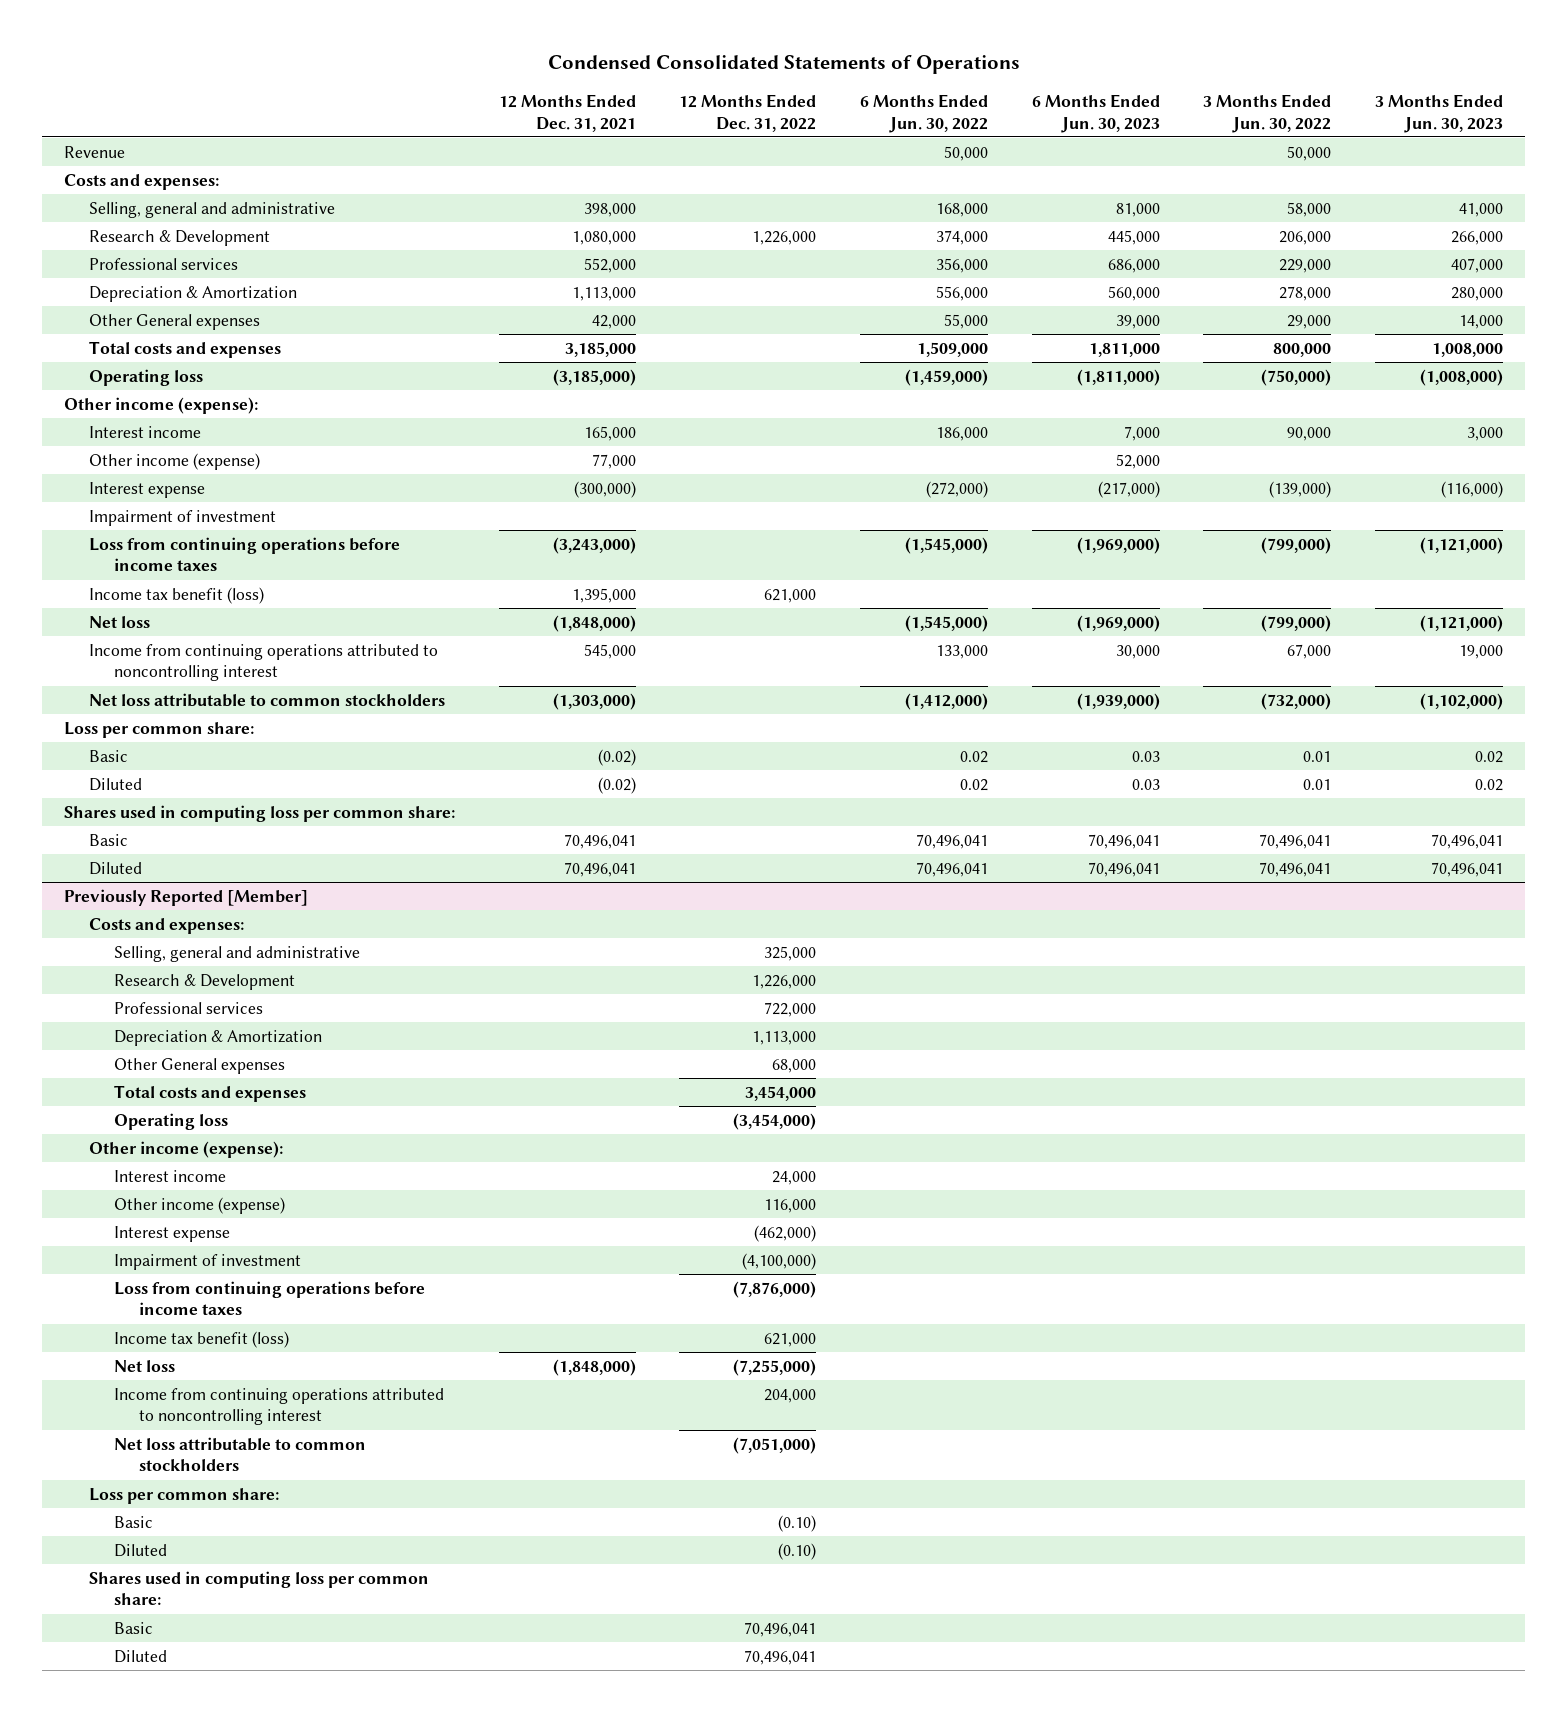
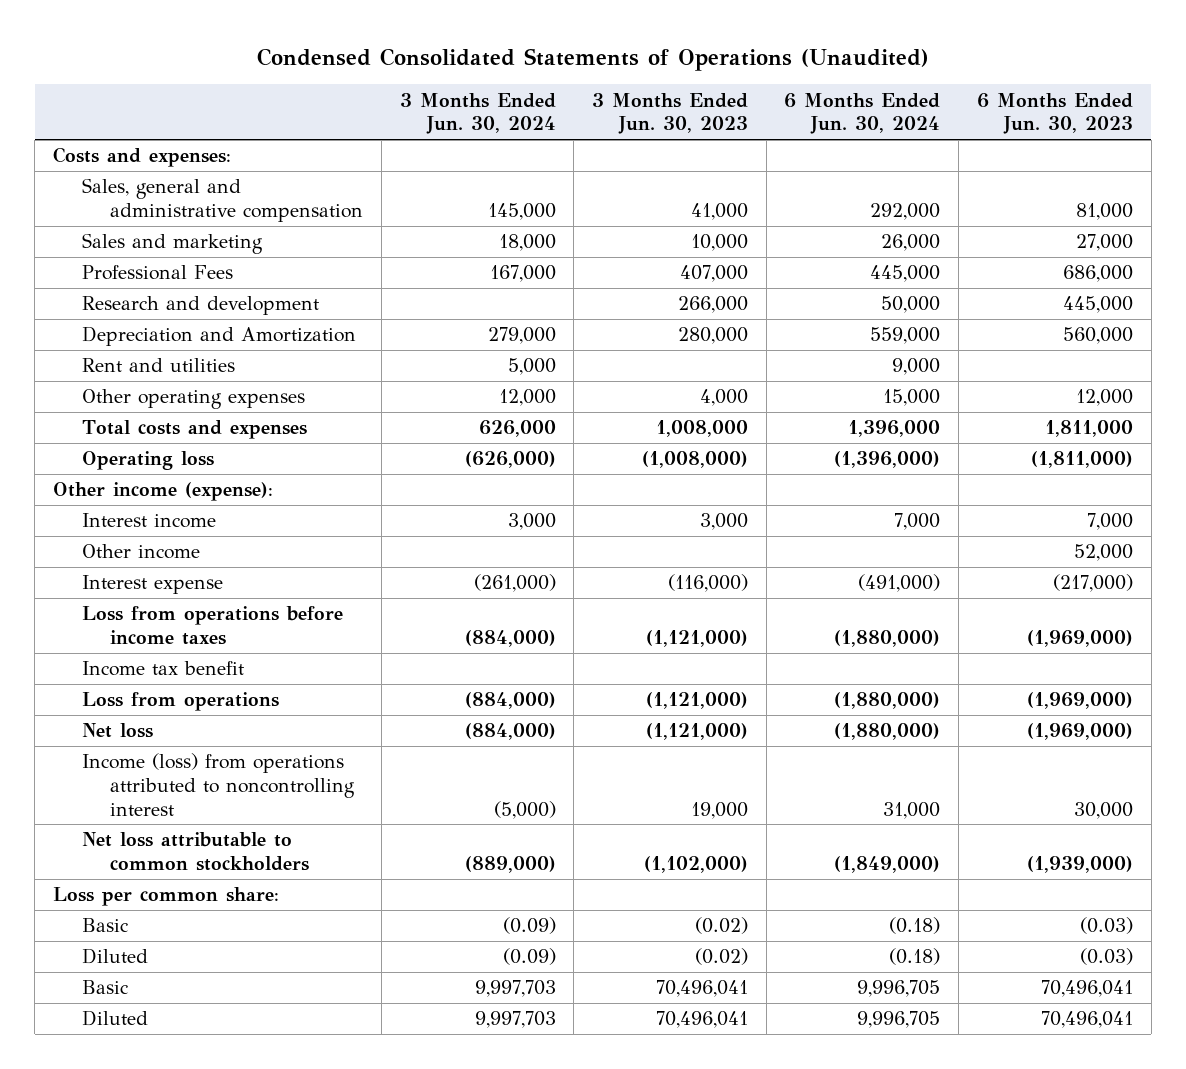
- Condensed Consolidated Statements of Operations
+ Condensed Consolidated Statements of Operations (Unaudited)
- | 12 Months Ended Dec. 31, 2021 | 12 Months Ended Dec. 31, 2022 | 6 Months Ended Jun. 30, 2022 | 6 Months Ended Jun. 30, 2023 | 3 Months Ended Jun. 30, 2022 | 3 Months Ended Jun. 30, 2023
+ | 3 Months Ended Jun. 30, 2024 | 3 Months Ended Jun. 30, 2023 | 6 Months Ended Jun. 30, 2024 | 6 Months Ended Jun. 30, 2023
- Revenue | | | 50,000 | | 50,000 |
- Selling, general and administrative | 398,000 | | 168,000 | 81,000 | 58,000 | 41,000
- Research & Development | 1,080,000 | 1,226,000 | 374,000 | 445,000 | 206,000 | 266,000
- Professional services | 552,000 | | 356,000 | 686,000 | 229,000 | 407,000
- Depreciation & Amortization | 1,113,000 | | 556,000 | 560,000 | 278,000 | 280,000
- Other General expenses | 42,000 | | 55,000 | 39,000 | 29,000 | 14,000
+ Sales, general and administrative compensation | 145,000 | 41,000 | 292,000 | 81,000
+ Sales and marketing | 18,000 | 10,000 | 26,000 | 27,000
+ Professional Fees | 167,000 | 407,000 | 445,000 | 686,000
+ Research and development | | 266,000 | 50,000 | 445,000
+ Depreciation and Amortization | 279,000 | 280,000 | 559,000 | 560,000
+ Rent and utilities | 5,000 | | 9,000 |
+ Other operating expenses | 12,000 | 4,000 | 15,000 | 12,000
- Other income (expense) | 77,000 | | | 52,000 | |
+ Other income | | | | 52,000
- Impairment of investment
- Loss from continuing operations before income taxes | (3,243,000) | | (1,545,000) | (1,969,000) | (799,000) | (1,121,000)
- Income tax benefit (loss) | 1,395,000 | 621,000 | | | |
+ Loss from operations before income taxes | (884,000) | (1,121,000) | (1,880,000) | (1,969,000)
+ Income tax benefit
+ Loss from operations | (884,000) | (1,121,000) | (1,880,000) | (1,969,000)
- Income from continuing operations attributed to noncontrolling interest | 545,000 | | 133,000 | 30,000 | 67,000 | 19,000
+ Income (loss) from operations attributed to noncontrolling interest | (5,000) | 19,000 | 31,000 | 30,000
- Basic | (0.02) | | 0.02 | 0.03 | 0.01 | 0.02
- Diluted | (0.02) | | 0.02 | 0.03 | 0.01 | 0.02
- Shares used in computing loss per common share:
+ Basic | (0.09) | (0.02) | (0.18) | (0.03)
+ Diluted | (0.09) | (0.02) | (0.18) | (0.03)
- Previously Reported [Member]
- Costs and expenses:
- Selling, general and administrative | | 325,000 | | | |
- Research & Development | | 1,226,000 | | | |
- Professional services | | 722,000 | | | |
- Depreciation & Amortization | | 1,113,000 | | | |
- Other General expenses | | 68,000 | | | |
- Total costs and expenses | | 3,454,000 | | | |
- Operating loss | | (3,454,000) | | | |
- Other income (expense):
- Interest income | | 24,000 | | | |
- Other income (expense) | | 116,000 | | | |
- Interest expense | | (462,000) | | | |
- Impairment of investment | | (4,100,000) | | | |
- Loss from continuing operations before income taxes | | (7,876,000) | | | |
- Income tax benefit (loss) | | 621,000 | | | |
- Net loss | (1,848,000) | (7,255,000) | | | |
- Income from continuing operations attributed to noncontrolling interest | | 204,000 | | | |
- Net loss attributable to common stockholders | | (7,051,000) | | | |
- Loss per common share:
- Basic | | (0.10) | | | |
- Diluted | | (0.10) | | | |
- Shares used in computing loss per common share:
- Basic | | 70,496,041 | | | |
- Diluted | | 70,496,041 | | | |

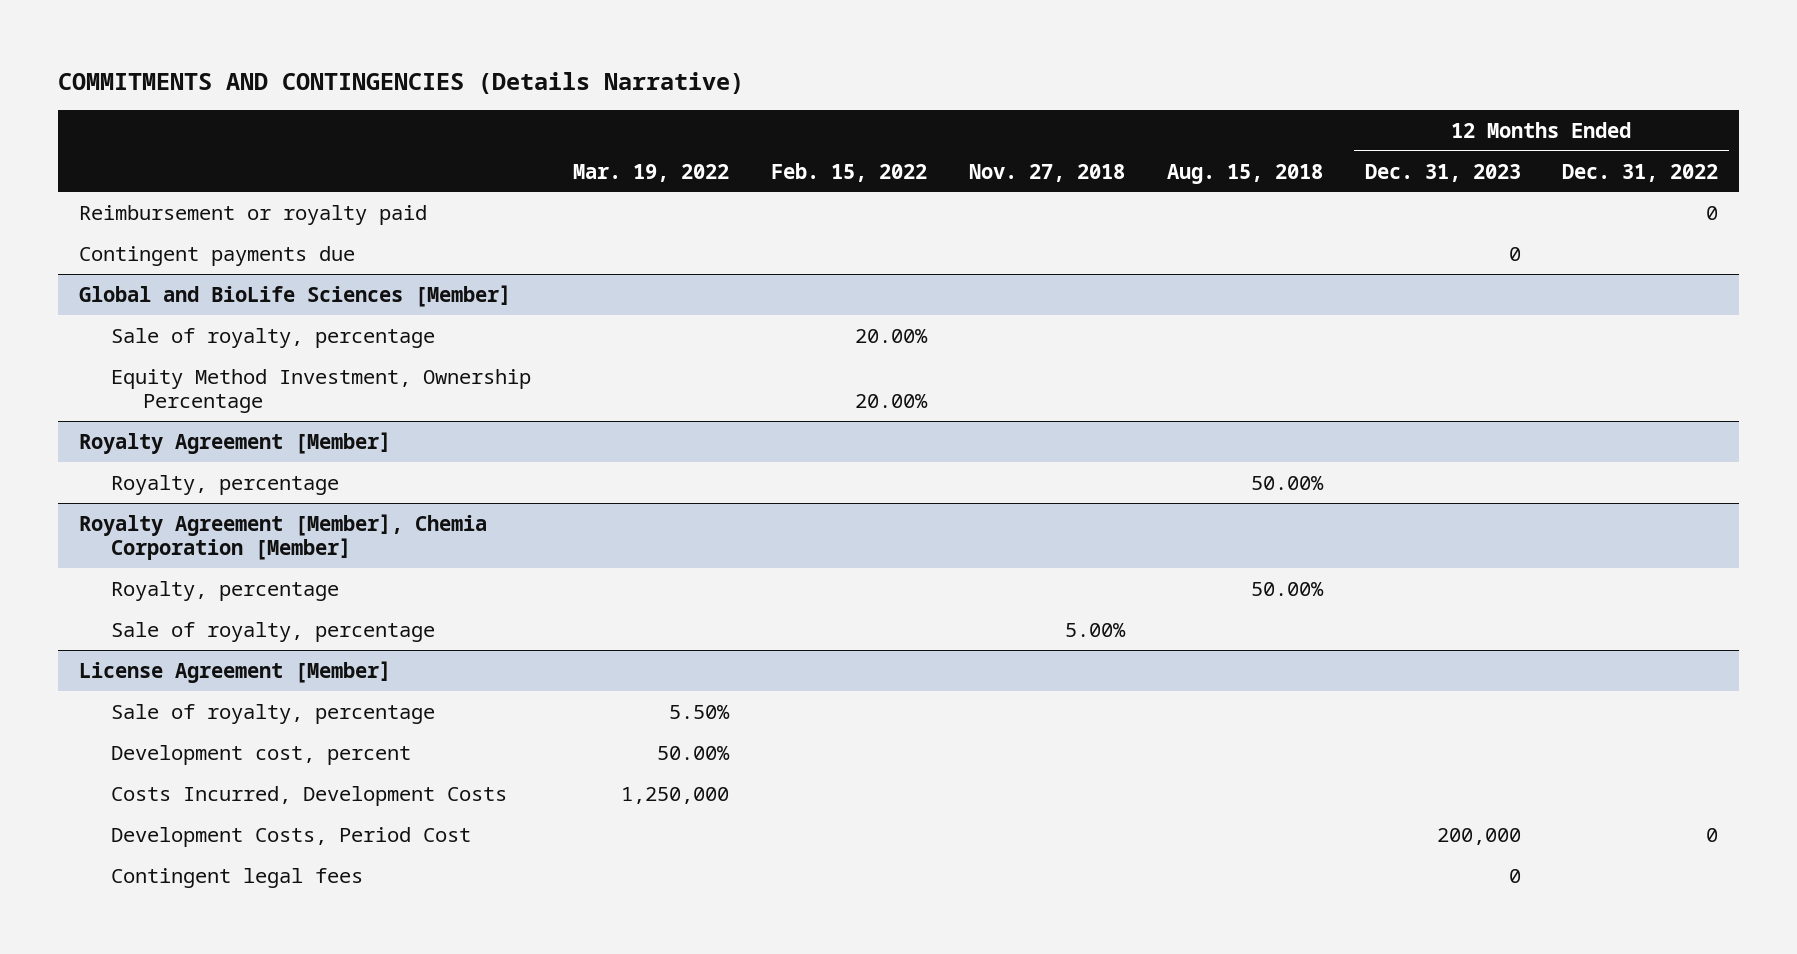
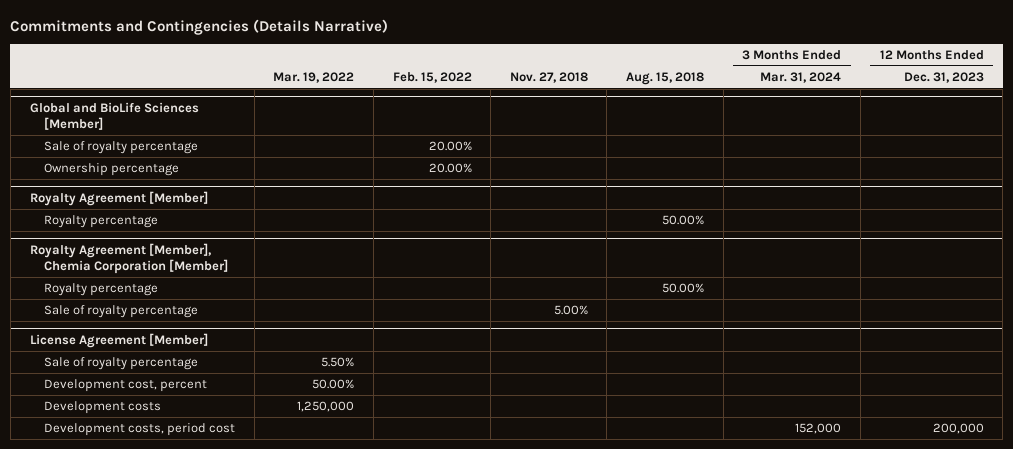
- COMMITMENTS AND CONTINGENCIES (Details Narrative)
+ Commitments and Contingencies (Details Narrative)
- | Mar. 19, 2022 | Feb. 15, 2022 | Nov. 27, 2018 | Aug. 15, 2018 | 12 Months Ended Dec. 31, 2023 | 12 Months Ended Dec. 31, 2022
+ | Mar. 19, 2022 | Feb. 15, 2022 | Nov. 27, 2018 | Aug. 15, 2018 | 3 Months Ended Mar. 31, 2024 | 12 Months Ended Dec. 31, 2023
- Reimbursement or royalty paid | | | | | | 0
- Contingent payments due | | | | | 0 |
@ Global and BioLife Sciences [Member]
- Sale of royalty, percentage | | 20.00% | | | |
- Equity Method Investment, Ownership Percentage | | 20.00% | | | |
+ Sale of royalty percentage | | 20.00% | | | |
+ Ownership percentage | | 20.00% | | | |
@ Royalty Agreement [Member]
- Royalty, percentage | | | | 50.00% | |
+ Royalty percentage | | | | 50.00% | |
@ Royalty Agreement [Member], Chemia Corporation [Member]
- Royalty, percentage | | | | 50.00% | |
- Sale of royalty, percentage | | | 5.00% | | |
+ Royalty percentage | | | | 50.00% | |
+ Sale of royalty percentage | | | 5.00% | | |
@ License Agreement [Member]
- Sale of royalty, percentage | 5.50% | | | | |
+ Sale of royalty percentage | 5.50% | | | | |
- Costs Incurred, Development Costs | 1,250,000 | | | | |
- Development Costs, Period Cost | | | | | 200,000 | 0
- Contingent legal fees | | | | | 0 |
+ Development costs | 1,250,000 | | | | |
+ Development costs, period cost | | | | | 152,000 | 200,000

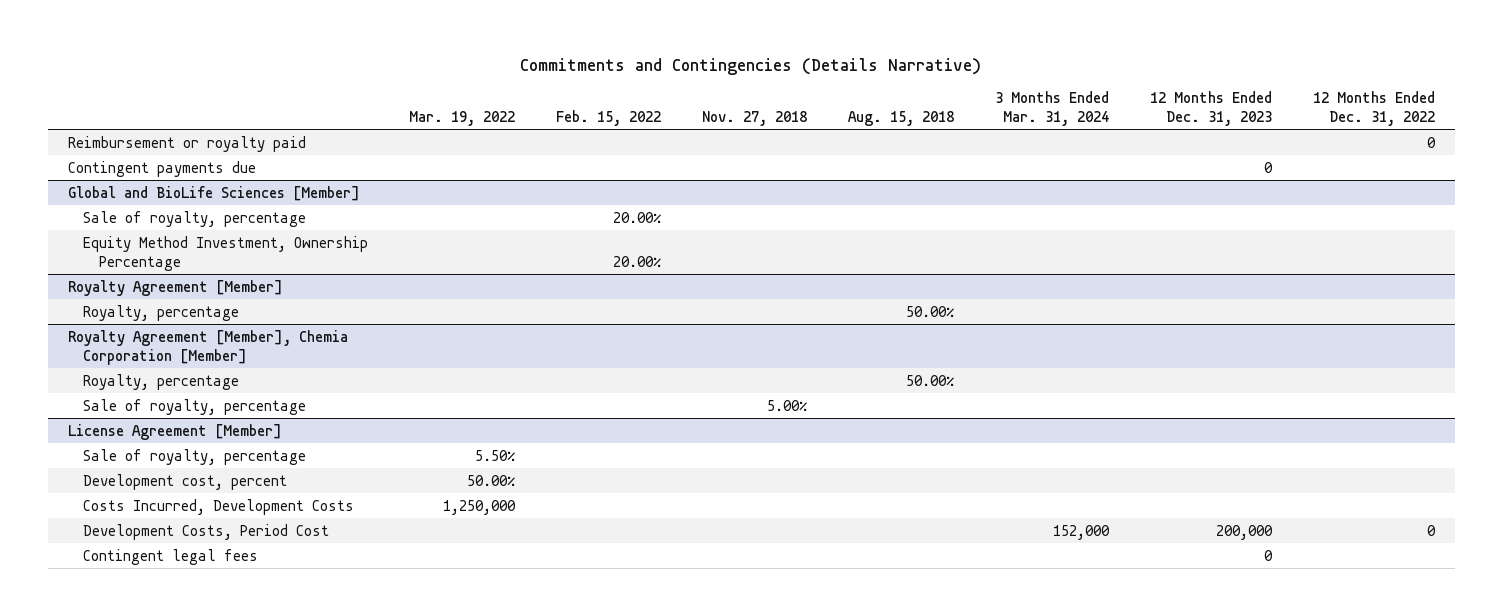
- | Mar. 19, 2022 | Feb. 15, 2022 | Nov. 27, 2018 | Aug. 15, 2018 | 3 Months Ended Mar. 31, 2024 | 12 Months Ended Dec. 31, 2023
+ | Mar. 19, 2022 | Feb. 15, 2022 | Nov. 27, 2018 | Aug. 15, 2018 | 3 Months Ended Mar. 31, 2024 | 12 Months Ended Dec. 31, 2023 | 12 Months Ended Dec. 31, 2022
+ Reimbursement or royalty paid | | | | | | | 0
+ Contingent payments due | | | | | | 0 |
@ Global and BioLife Sciences [Member]
- Sale of royalty percentage | | 20.00% | | | |
- Ownership percentage | | 20.00% | | | |
+ Sale of royalty, percentage | | 20.00% | | | | |
+ Equity Method Investment, Ownership Percentage | | 20.00% | | | | |
@ Royalty Agreement [Member]
- Royalty percentage | | | | 50.00% | |
+ Royalty, percentage | | | | 50.00% | | |
@ Royalty Agreement [Member], Chemia Corporation [Member]
- Royalty percentage | | | | 50.00% | |
- Sale of royalty percentage | | | 5.00% | | |
+ Royalty, percentage | | | | 50.00% | | |
+ Sale of royalty, percentage | | | 5.00% | | | |
@ License Agreement [Member]
- Sale of royalty percentage | 5.50% | | | | |
+ Sale of royalty, percentage | 5.50% | | | | | |
- Development costs | 1,250,000 | | | | |
- Development costs, period cost | | | | | 152,000 | 200,000
+ Costs Incurred, Development Costs | 1,250,000 | | | | | |
+ Development Costs, Period Cost | | | | | 152,000 | 200,000 | 0
+ Contingent legal fees | | | | | | 0 |

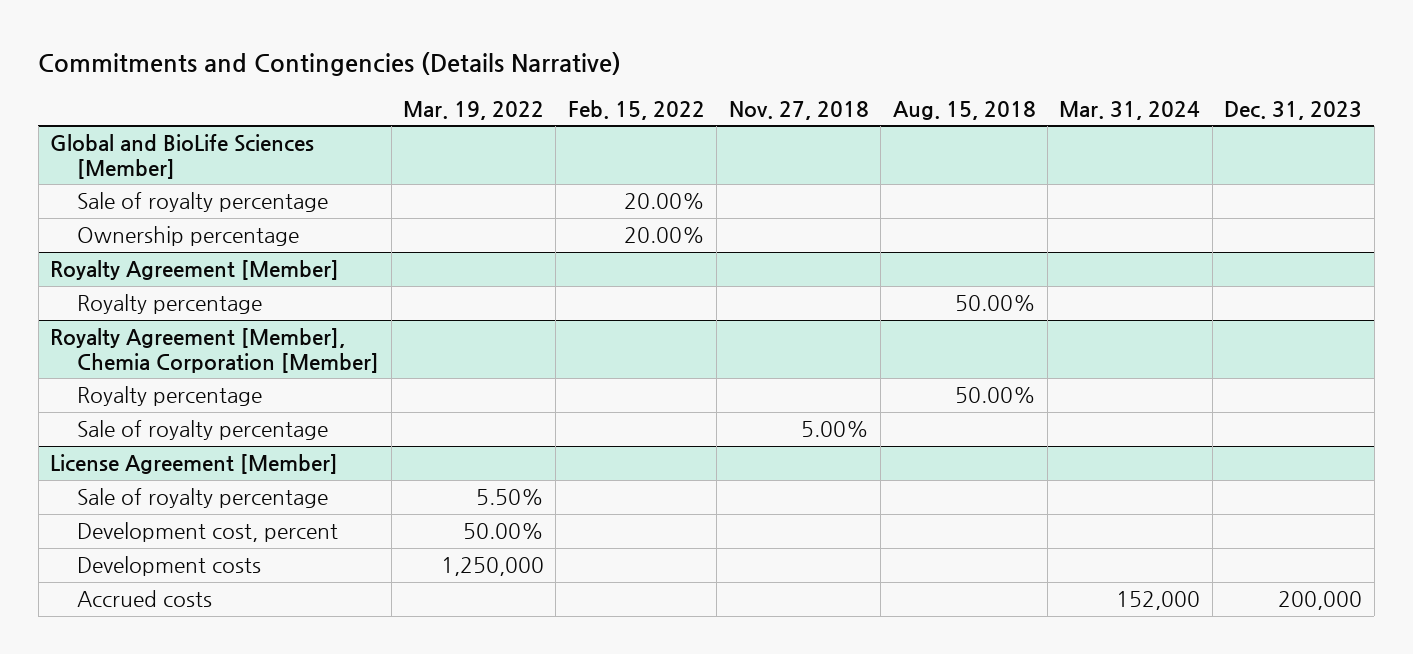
- | Mar. 19, 2022 | Feb. 15, 2022 | Nov. 27, 2018 | Aug. 15, 2018 | 3 Months Ended Mar. 31, 2024 | 12 Months Ended Dec. 31, 2023 | 12 Months Ended Dec. 31, 2022
+ | Mar. 19, 2022 | Feb. 15, 2022 | Nov. 27, 2018 | Aug. 15, 2018 | Mar. 31, 2024 | Dec. 31, 2023
- Reimbursement or royalty paid | | | | | | | 0
- Contingent payments due | | | | | | 0 |
@ Global and BioLife Sciences [Member]
- Sale of royalty, percentage | | 20.00% | | | | |
- Equity Method Investment, Ownership Percentage | | 20.00% | | | | |
+ Sale of royalty percentage | | 20.00% | | | |
+ Ownership percentage | | 20.00% | | | |
@ Royalty Agreement [Member]
- Royalty, percentage | | | | 50.00% | | |
+ Royalty percentage | | | | 50.00% | |
@ Royalty Agreement [Member], Chemia Corporation [Member]
- Royalty, percentage | | | | 50.00% | | |
- Sale of royalty, percentage | | | 5.00% | | | |
+ Royalty percentage | | | | 50.00% | |
+ Sale of royalty percentage | | | 5.00% | | |
@ License Agreement [Member]
- Sale of royalty, percentage | 5.50% | | | | | |
+ Sale of royalty percentage | 5.50% | | | | |
- Costs Incurred, Development Costs | 1,250,000 | | | | | |
- Development Costs, Period Cost | | | | | 152,000 | 200,000 | 0
- Contingent legal fees | | | | | | 0 |
+ Development costs | 1,250,000 | | | | |
+ Accrued costs | | | | | 152,000 | 200,000

